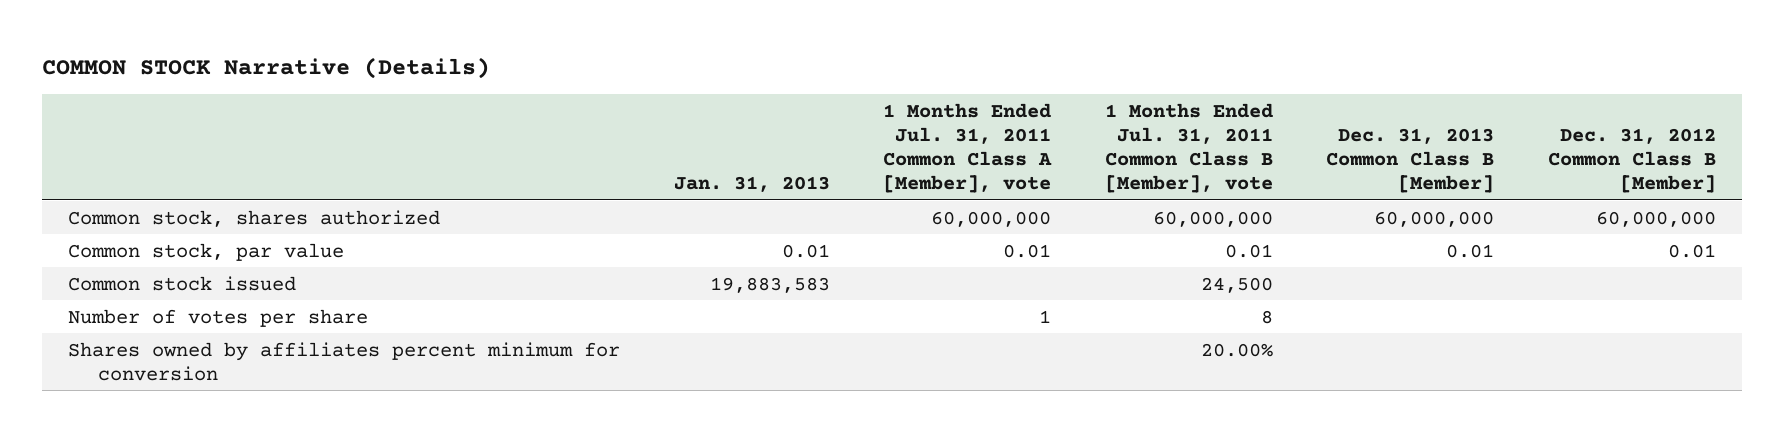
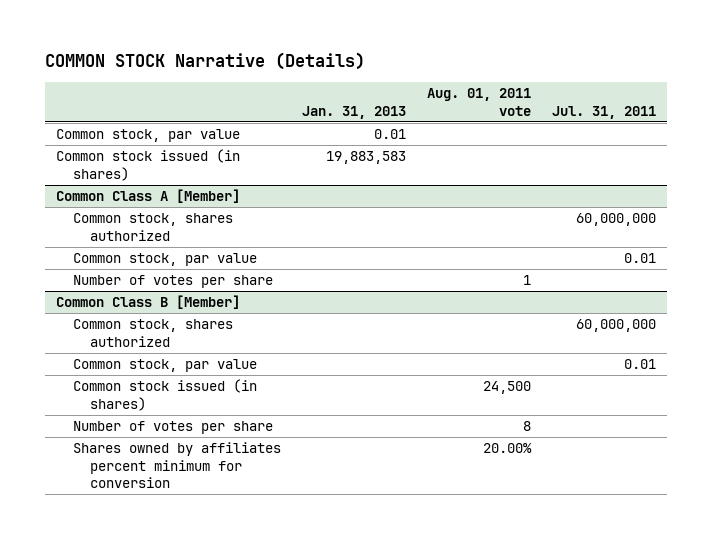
- | Jan. 31, 2013 | 1 Months Ended Jul. 31, 2011 Common Class A [Member], vote | 1 Months Ended Jul. 31, 2011 Common Class B [Member], vote | Dec. 31, 2013 Common Class B [Member] | Dec. 31, 2012 Common Class B [Member]
+ | Jan. 31, 2013 | Aug. 01, 2011 vote | Jul. 31, 2011
- Common stock, shares authorized | | 60,000,000 | 60,000,000 | 60,000,000 | 60,000,000
- Common stock issued | 19,883,583 | | 24,500 | |
- Number of votes per share | | 1 | 8 | |
- Shares owned by affiliates percent minimum for conversion | | | 20.00% | |
+ Common stock issued (in shares) | 19,883,583 | |
+ Common Class A [Member]
+ Common stock, shares authorized | | | 60,000,000
+ Common stock, par value | | | 0.01
+ Number of votes per share | | 1 |
+ Common Class B [Member]
+ Common stock, shares authorized | | | 60,000,000
+ Common stock, par value | | | 0.01
+ Common stock issued (in shares) | | 24,500 |
+ Number of votes per share | | 8 |
+ Shares owned by affiliates percent minimum for conversion | | 20.00% |

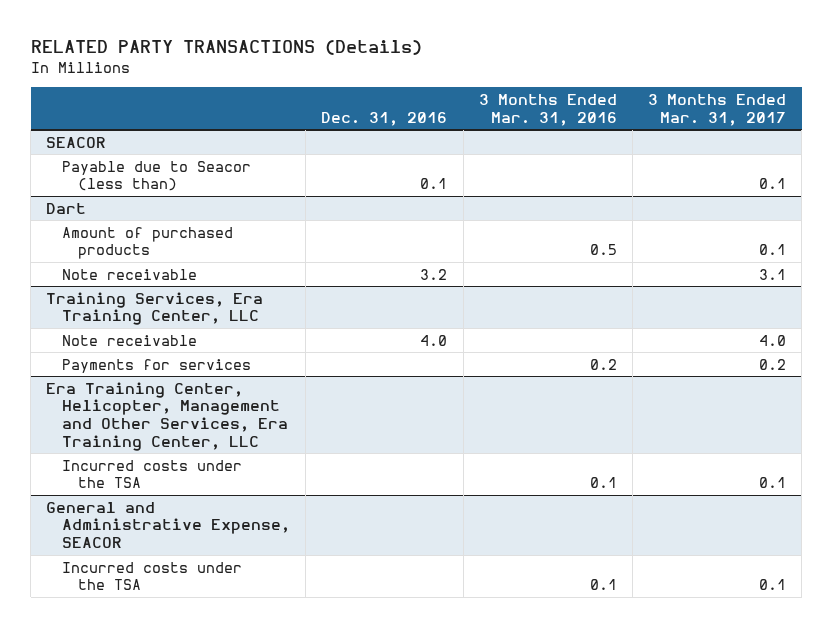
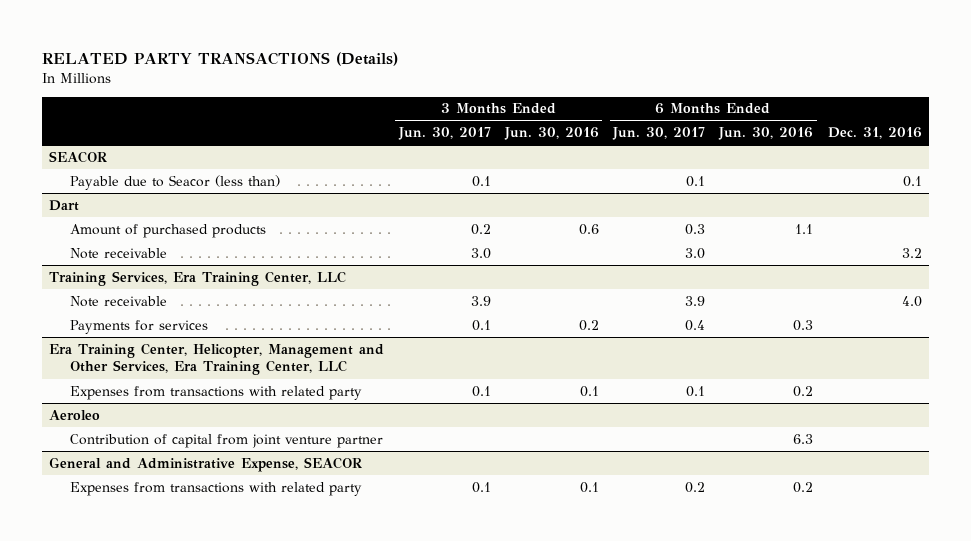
- | Dec. 31, 2016 | 3 Months Ended Mar. 31, 2016 | 3 Months Ended Mar. 31, 2017
+ | 3 Months Ended Jun. 30, 2017 | 3 Months Ended Jun. 30, 2016 | 6 Months Ended Jun. 30, 2017 | 6 Months Ended Jun. 30, 2016 | Dec. 31, 2016
@ Era Training Center, Helicopter, Management and Other Services, Era Training Center, LLC
- Incurred costs under the TSA | | 0.1 | 0.1
+ Expenses from transactions with related party | 0.1 | 0.1 | 0.1 | 0.2 |
+ Aeroleo
+ Contribution of capital from joint venture partner | | | | 6.3 |
@ General and Administrative Expense, SEACOR
- Incurred costs under the TSA | | 0.1 | 0.1
+ Expenses from transactions with related party | 0.1 | 0.1 | 0.2 | 0.2 |

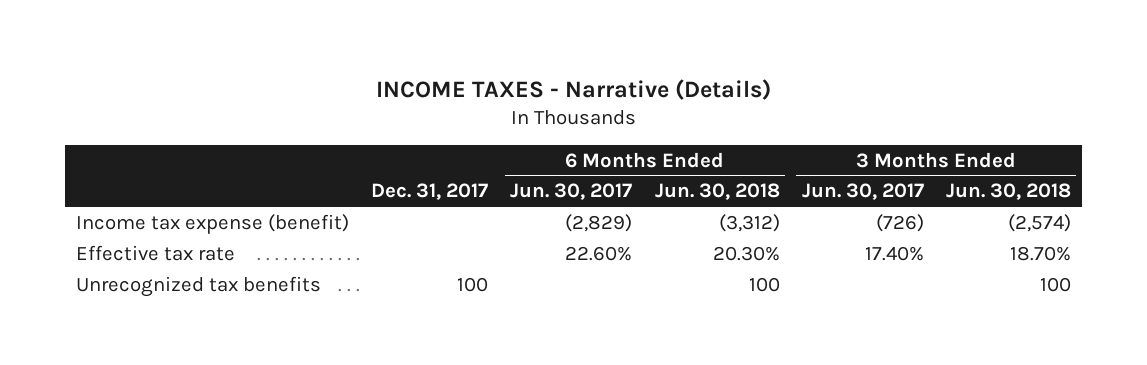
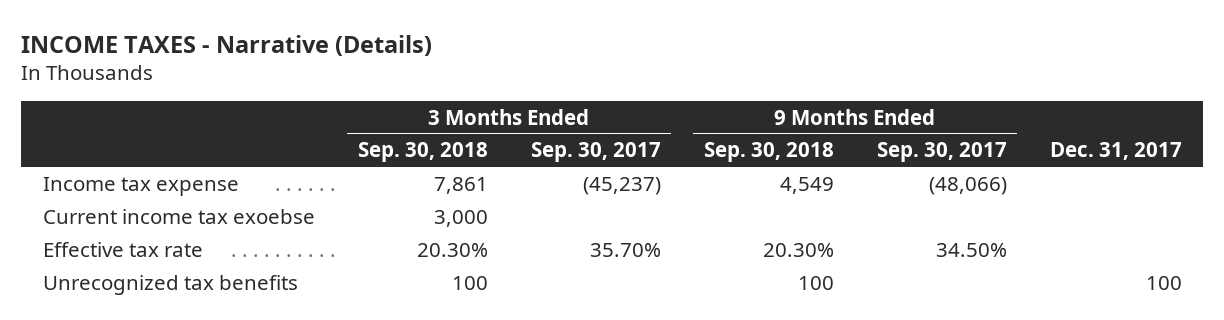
- | Dec. 31, 2017 | 6 Months Ended Jun. 30, 2017 | 6 Months Ended Jun. 30, 2018 | 3 Months Ended Jun. 30, 2017 | 3 Months Ended Jun. 30, 2018
+ | 3 Months Ended Sep. 30, 2018 | 3 Months Ended Sep. 30, 2017 | 9 Months Ended Sep. 30, 2018 | 9 Months Ended Sep. 30, 2017 | Dec. 31, 2017
- Income tax expense (benefit) | | (2,829) | (3,312) | (726) | (2,574)
+ Income tax expense | 7,861 | (45,237) | 4,549 | (48,066) |
+ Current income tax exoebse | 3,000 | | | |

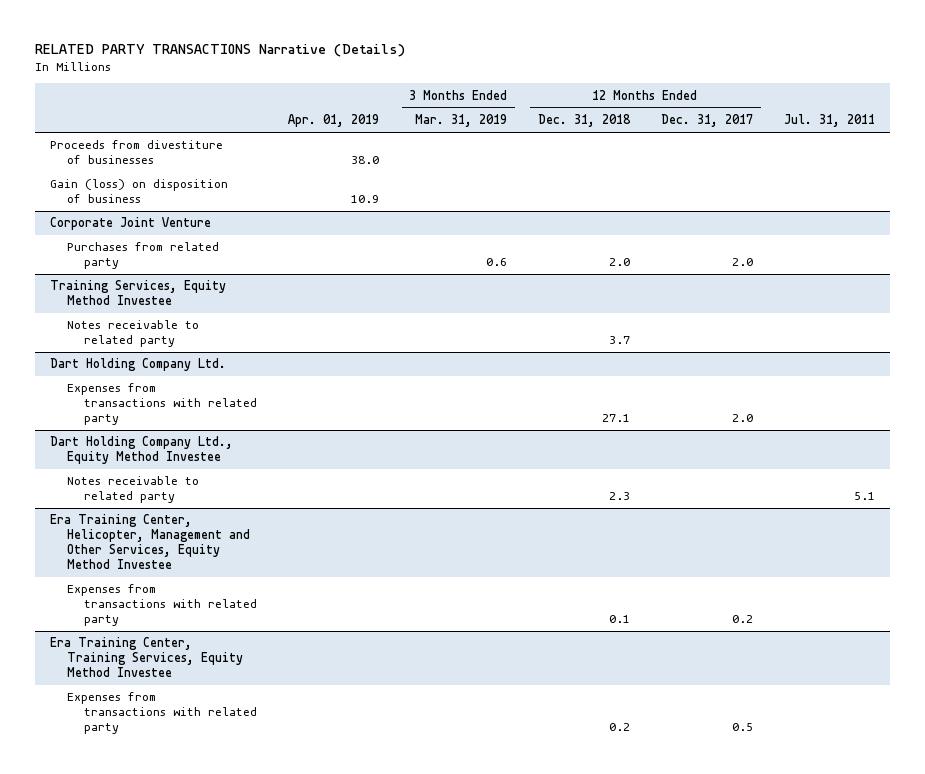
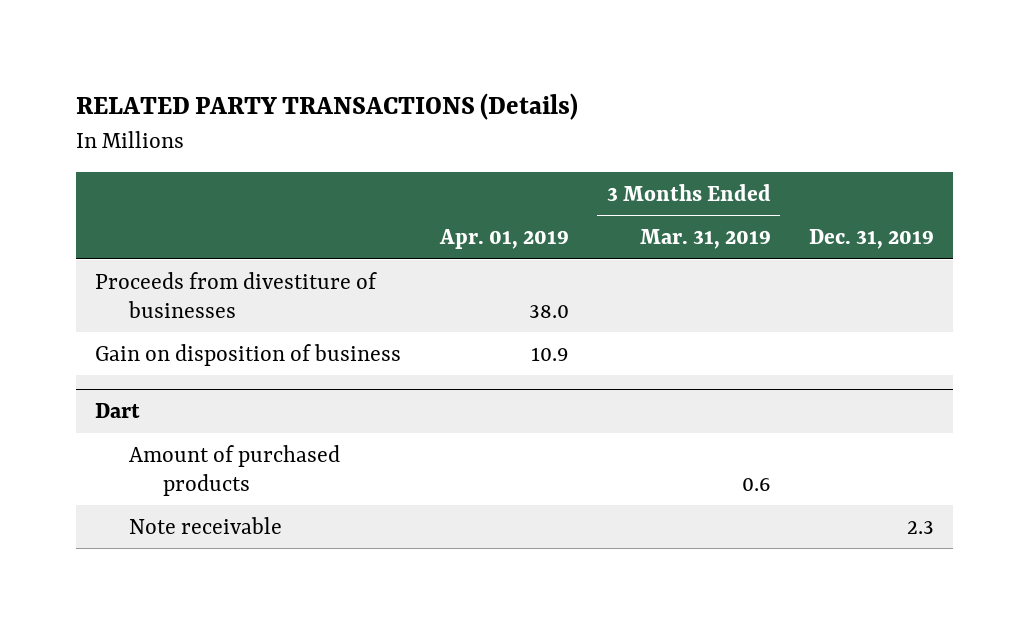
- RELATED PARTY TRANSACTIONS Narrative (Details)
+ RELATED PARTY TRANSACTIONS (Details)
- | Apr. 01, 2019 | 3 Months Ended Mar. 31, 2019 | 12 Months Ended Dec. 31, 2018 | 12 Months Ended Dec. 31, 2017 | Jul. 31, 2011
+ | Apr. 01, 2019 | 3 Months Ended Mar. 31, 2019 | Dec. 31, 2019
- Gain (loss) on disposition of business | 10.9 | | | |
- Corporate Joint Venture
- Purchases from related party | | 0.6 | 2.0 | 2.0 |
- Training Services, Equity Method Investee
- Notes receivable to related party | | | 3.7 | |
- Dart Holding Company Ltd.
- Expenses from transactions with related party | | | 27.1 | 2.0 |
- Dart Holding Company Ltd., Equity Method Investee
- Notes receivable to related party | | | 2.3 | | 5.1
- Era Training Center, Helicopter, Management and Other Services, Equity Method Investee
- Expenses from transactions with related party | | | 0.1 | 0.2 |
- Era Training Center, Training Services, Equity Method Investee
- Expenses from transactions with related party | | | 0.2 | 0.5 |
+ Gain on disposition of business | 10.9 | |
+ Dart
+ Amount of purchased products | | 0.6 |
+ Note receivable | | | 2.3

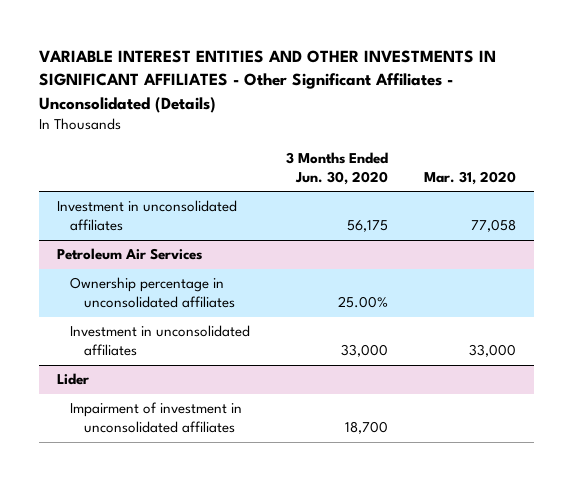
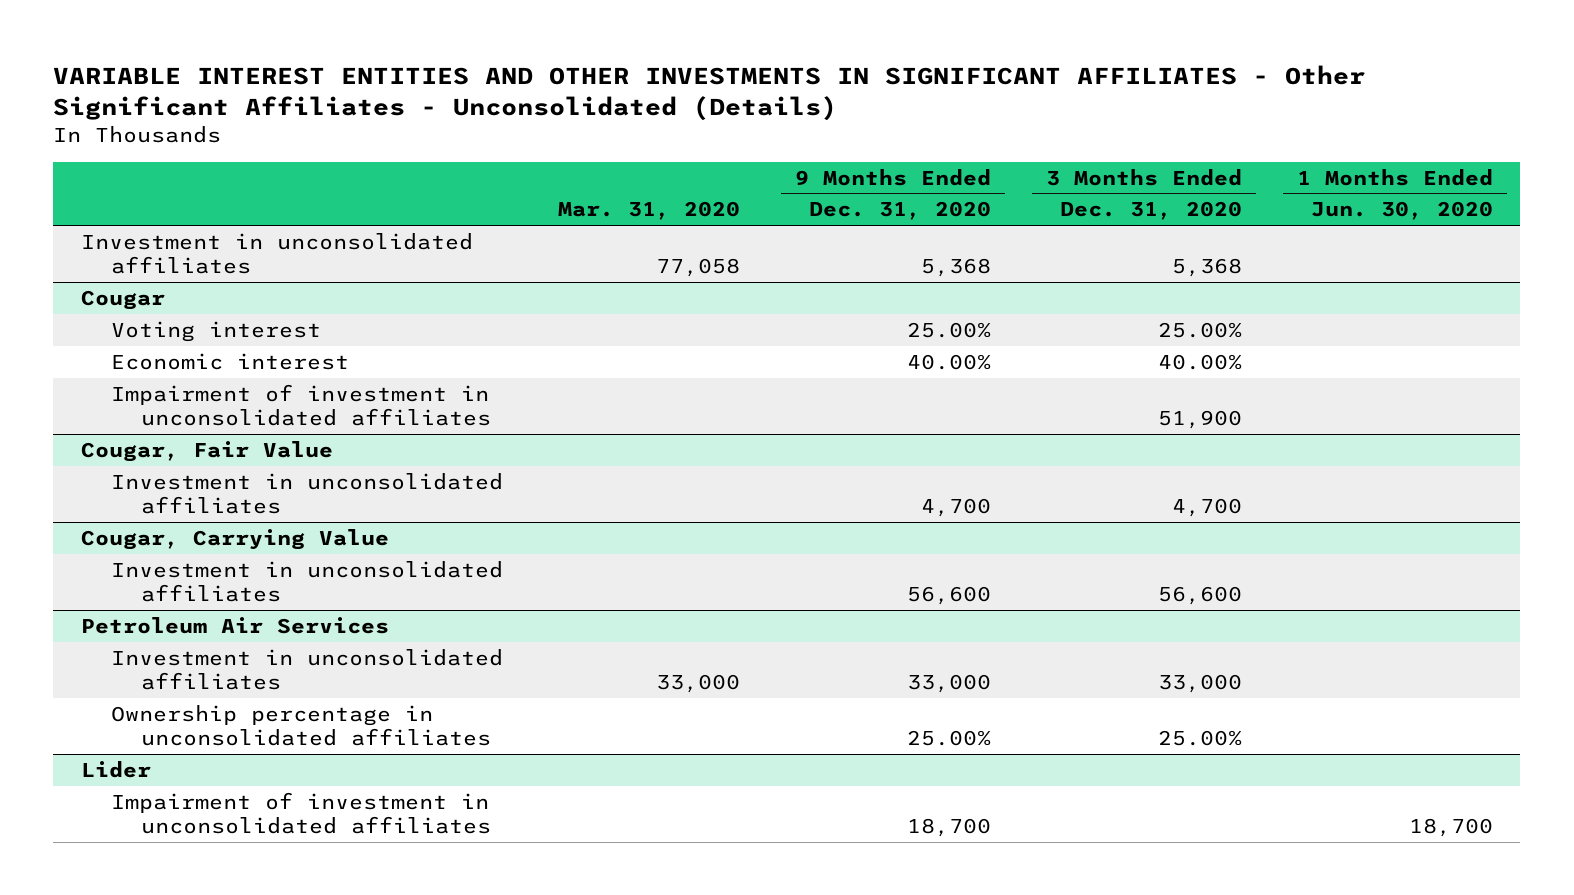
- | 3 Months Ended Jun. 30, 2020 | Mar. 31, 2020
+ | Mar. 31, 2020 | 9 Months Ended Dec. 31, 2020 | 3 Months Ended Dec. 31, 2020 | 1 Months Ended Jun. 30, 2020
+ Cougar
+ Voting interest | | 25.00% | 25.00% |
+ Economic interest | | 40.00% | 40.00% |
+ Impairment of investment in unconsolidated affiliates | | | 51,900 |
+ Cougar, Fair Value
+ Investment in unconsolidated affiliates | | 4,700 | 4,700 |
+ Cougar, Carrying Value
+ Investment in unconsolidated affiliates | | 56,600 | 56,600 |
@ Petroleum Air Services
moved down: Ownership percentage in unconsolidated affiliates | | 25.00% | 25.00% |

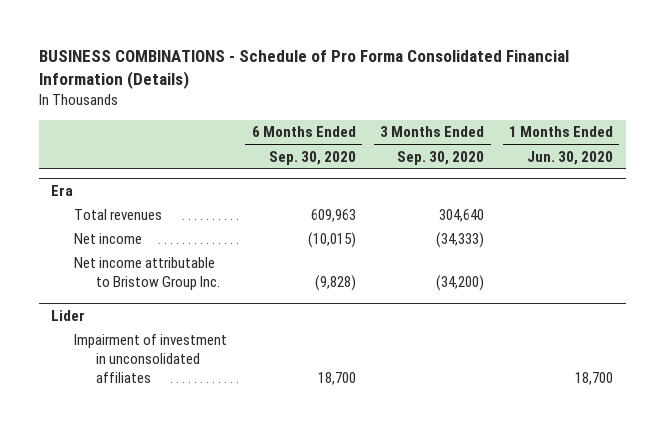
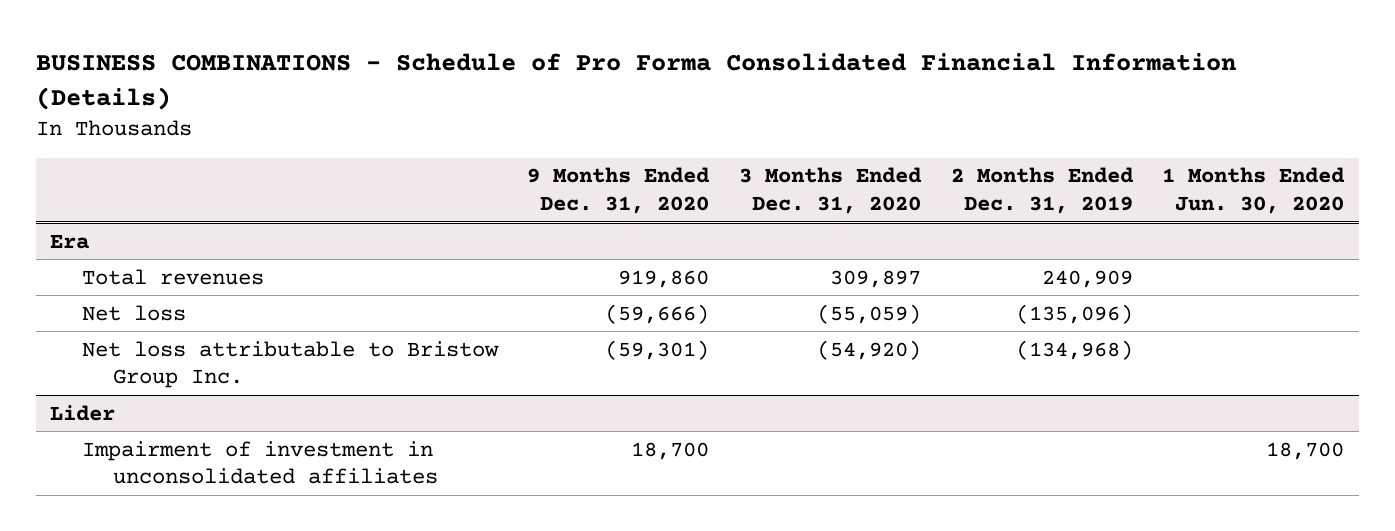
- | 6 Months Ended Sep. 30, 2020 | 3 Months Ended Sep. 30, 2020 | 1 Months Ended Jun. 30, 2020
+ | 9 Months Ended Dec. 31, 2020 | 3 Months Ended Dec. 31, 2020 | 2 Months Ended Dec. 31, 2019 | 1 Months Ended Jun. 30, 2020
@ Era
- Net income | (10,015) | (34,333) |
- Net income attributable to Bristow Group Inc. | (9,828) | (34,200) |
+ Net loss | (59,666) | (55,059) | (135,096) |
+ Net loss attributable to Bristow Group Inc. | (59,301) | (54,920) | (134,968) |

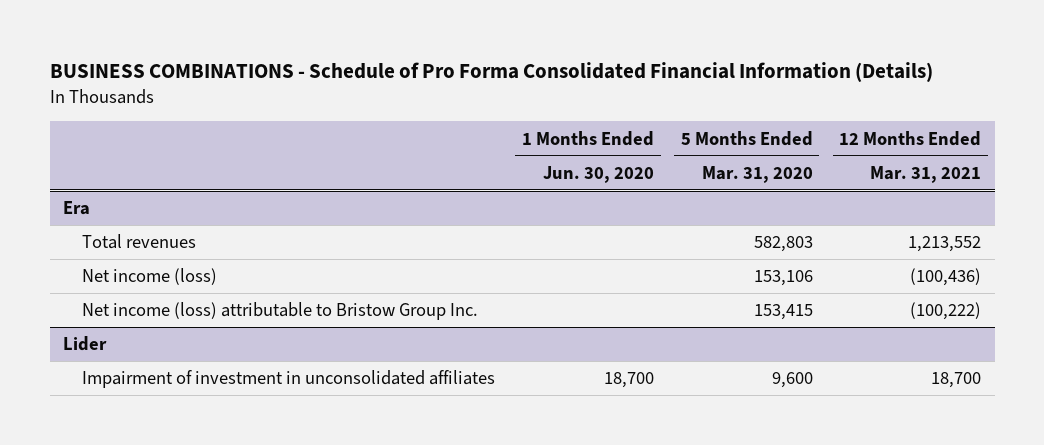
- | 9 Months Ended Dec. 31, 2020 | 3 Months Ended Dec. 31, 2020 | 2 Months Ended Dec. 31, 2019 | 1 Months Ended Jun. 30, 2020
+ | 1 Months Ended Jun. 30, 2020 | 5 Months Ended Mar. 31, 2020 | 12 Months Ended Mar. 31, 2021
@ Era
- Net loss | (59,666) | (55,059) | (135,096) |
- Net loss attributable to Bristow Group Inc. | (59,301) | (54,920) | (134,968) |
+ Net income (loss) | | 153,106 | (100,436)
+ Net income (loss) attributable to Bristow Group Inc. | | 153,415 | (100,222)

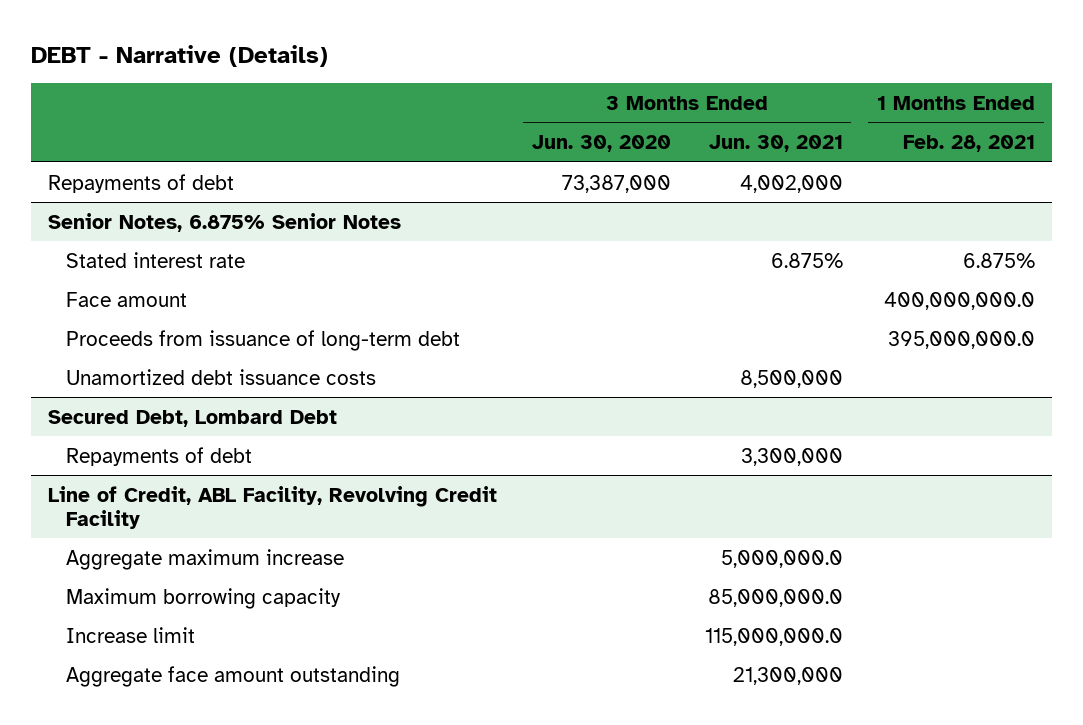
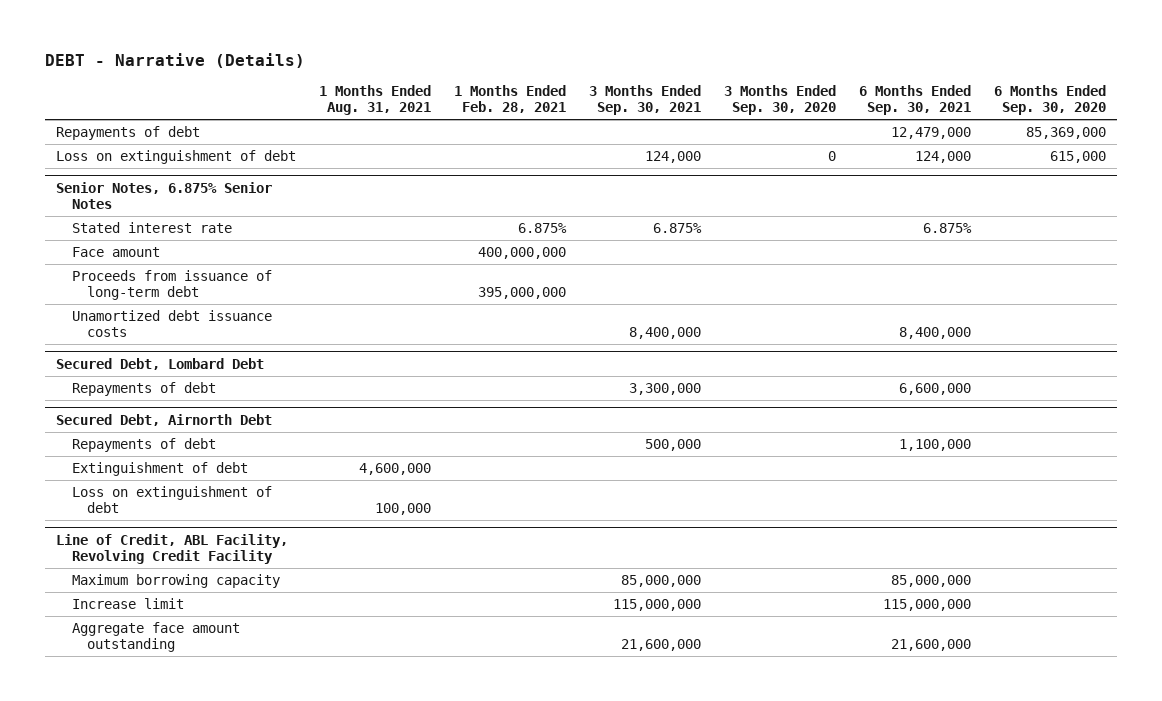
- | 3 Months Ended Jun. 30, 2020 | 3 Months Ended Jun. 30, 2021 | 1 Months Ended Feb. 28, 2021
+ | 1 Months Ended Aug. 31, 2021 | 1 Months Ended Feb. 28, 2021 | 3 Months Ended Sep. 30, 2021 | 3 Months Ended Sep. 30, 2020 | 6 Months Ended Sep. 30, 2021 | 6 Months Ended Sep. 30, 2020
+ Loss on extinguishment of debt | | | 124,000 | 0 | 124,000 | 615,000
@ Senior Notes, 6.875% Senior Notes
- Face amount | | | 400,000,000.0
- Proceeds from issuance of long-term debt | | | 395,000,000.0
+ Face amount | | 400,000,000 | | | |
+ Proceeds from issuance of long-term debt | | 395,000,000 | | | |
+ Secured Debt, Airnorth Debt
+ Repayments of debt | | | 500,000 | | 1,100,000 |
+ Extinguishment of debt | 4,600,000 | | | | |
+ Loss on extinguishment of debt | 100,000 | | | | |
@ Line of Credit, ABL Facility, Revolving Credit Facility
- Aggregate maximum increase | | 5,000,000.0 |

